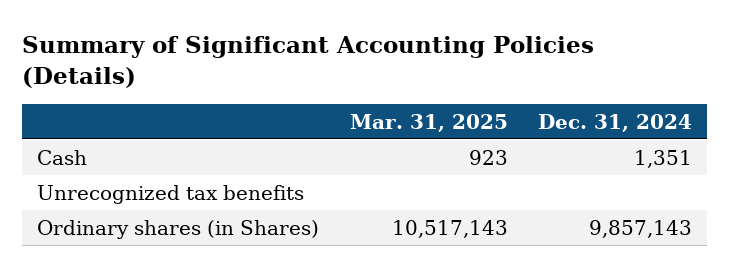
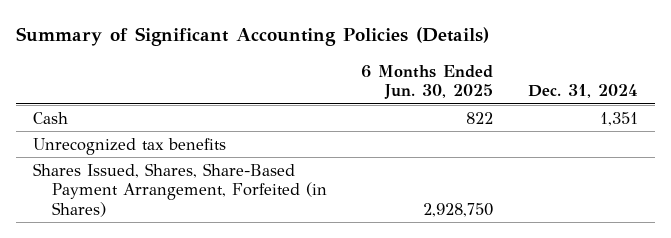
- | Mar. 31, 2025 | Dec. 31, 2024
+ | 6 Months Ended Jun. 30, 2025 | Dec. 31, 2024
- Ordinary shares (in Shares) | 10,517,143 | 9,857,143
+ Shares Issued, Shares, Share-Based Payment Arrangement, Forfeited (in Shares) | 2,928,750 |

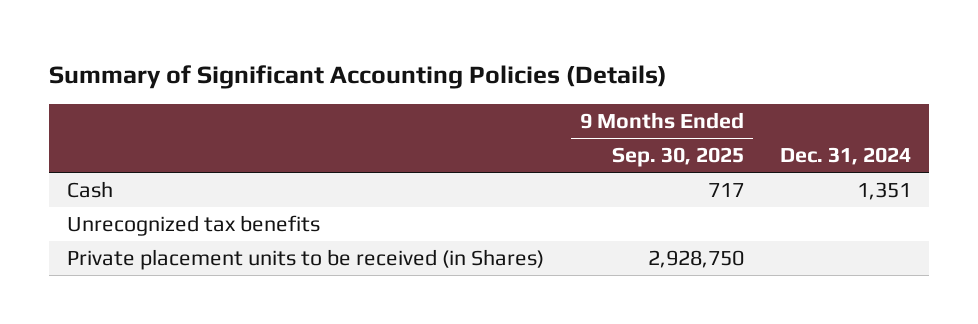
- | 6 Months Ended Jun. 30, 2025 | Dec. 31, 2024
+ | 9 Months Ended Sep. 30, 2025 | Dec. 31, 2024
- Shares Issued, Shares, Share-Based Payment Arrangement, Forfeited (in Shares) | 2,928,750 |
+ Private placement units to be received (in Shares) | 2,928,750 |

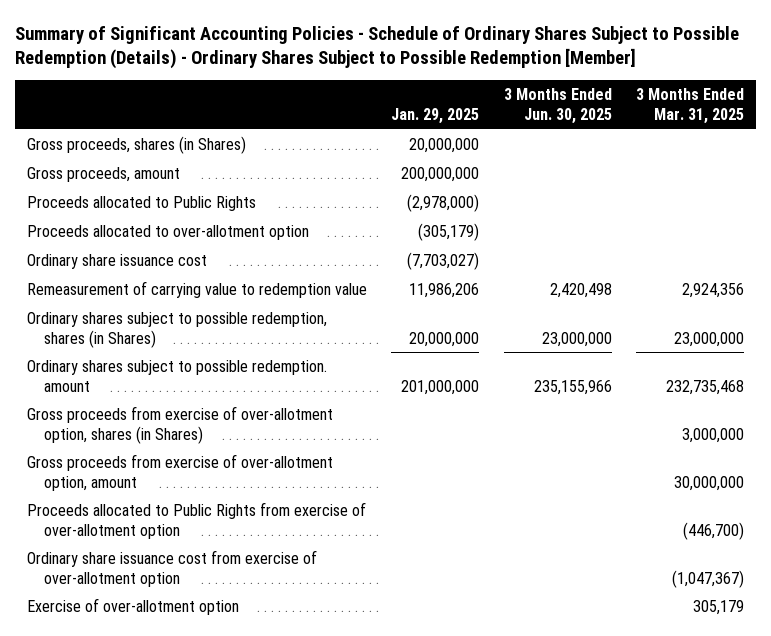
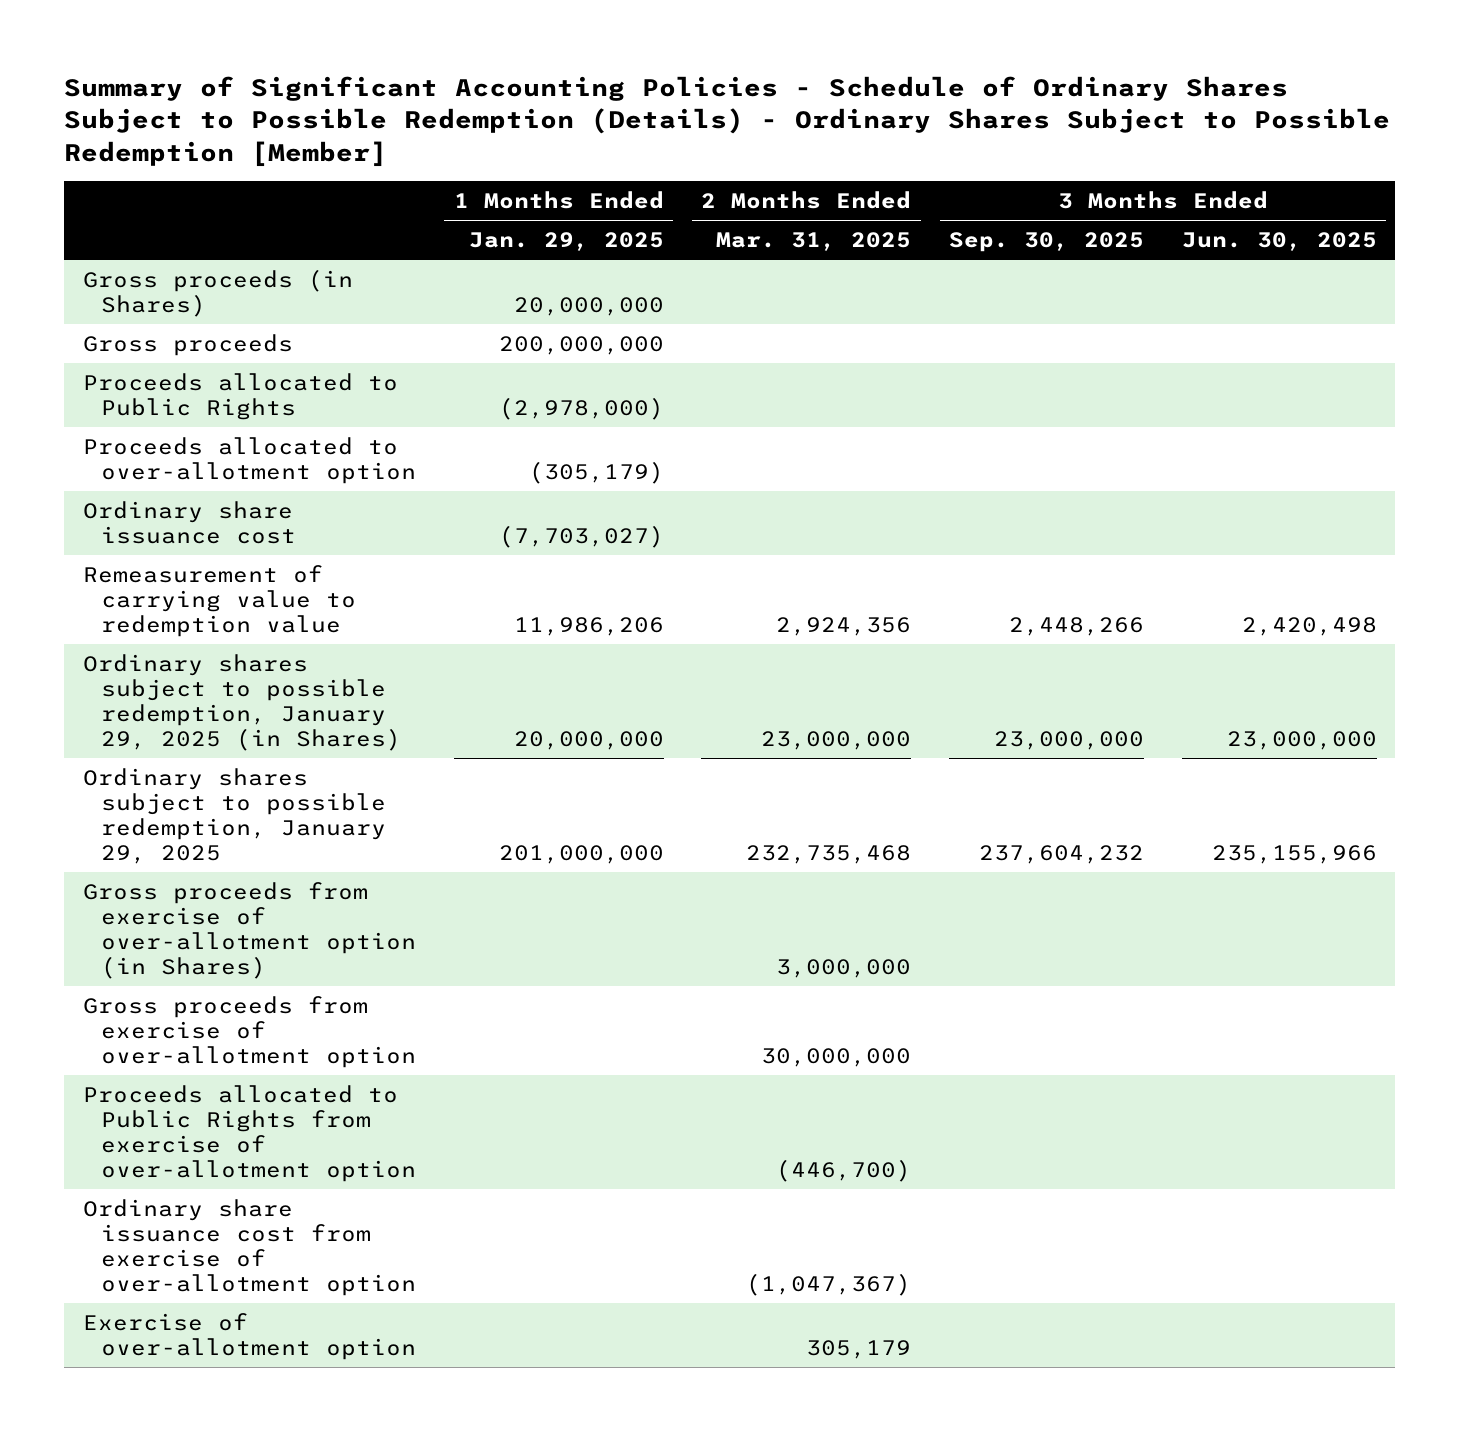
- | Jan. 29, 2025 | 3 Months Ended Jun. 30, 2025 | 3 Months Ended Mar. 31, 2025
+ | 1 Months Ended Jan. 29, 2025 | 2 Months Ended Mar. 31, 2025 | 3 Months Ended Sep. 30, 2025 | 3 Months Ended Jun. 30, 2025
- Gross proceeds, shares (in Shares) | 20,000,000 | |
- Gross proceeds, amount | 200,000,000 | |
+ Gross proceeds (in Shares) | 20,000,000 | | |
+ Gross proceeds | 200,000,000 | | |
- Ordinary shares subject to possible redemption, shares (in Shares) | 20,000,000 | 23,000,000 | 23,000,000
- Ordinary shares subject to possible redemption. amount | 201,000,000 | 235,155,966 | 232,735,468
- Gross proceeds from exercise of over-allotment option, shares (in Shares) | | | 3,000,000
- Gross proceeds from exercise of over-allotment option, amount | | | 30,000,000
+ Ordinary shares subject to possible redemption, January 29, 2025 (in Shares) | 20,000,000 | 23,000,000 | 23,000,000 | 23,000,000
+ Ordinary shares subject to possible redemption, January 29, 2025 | 201,000,000 | 232,735,468 | 237,604,232 | 235,155,966
+ Gross proceeds from exercise of over-allotment option (in Shares) | | 3,000,000 | |
+ Gross proceeds from exercise of over-allotment option | | 30,000,000 | |

